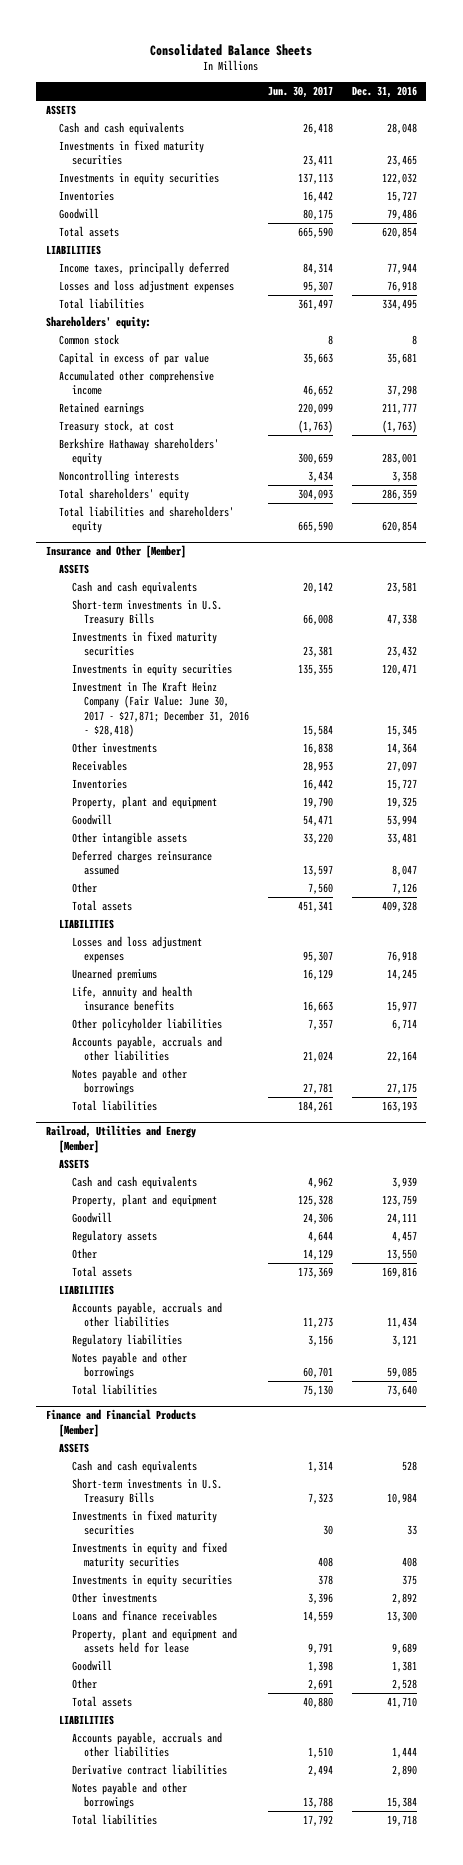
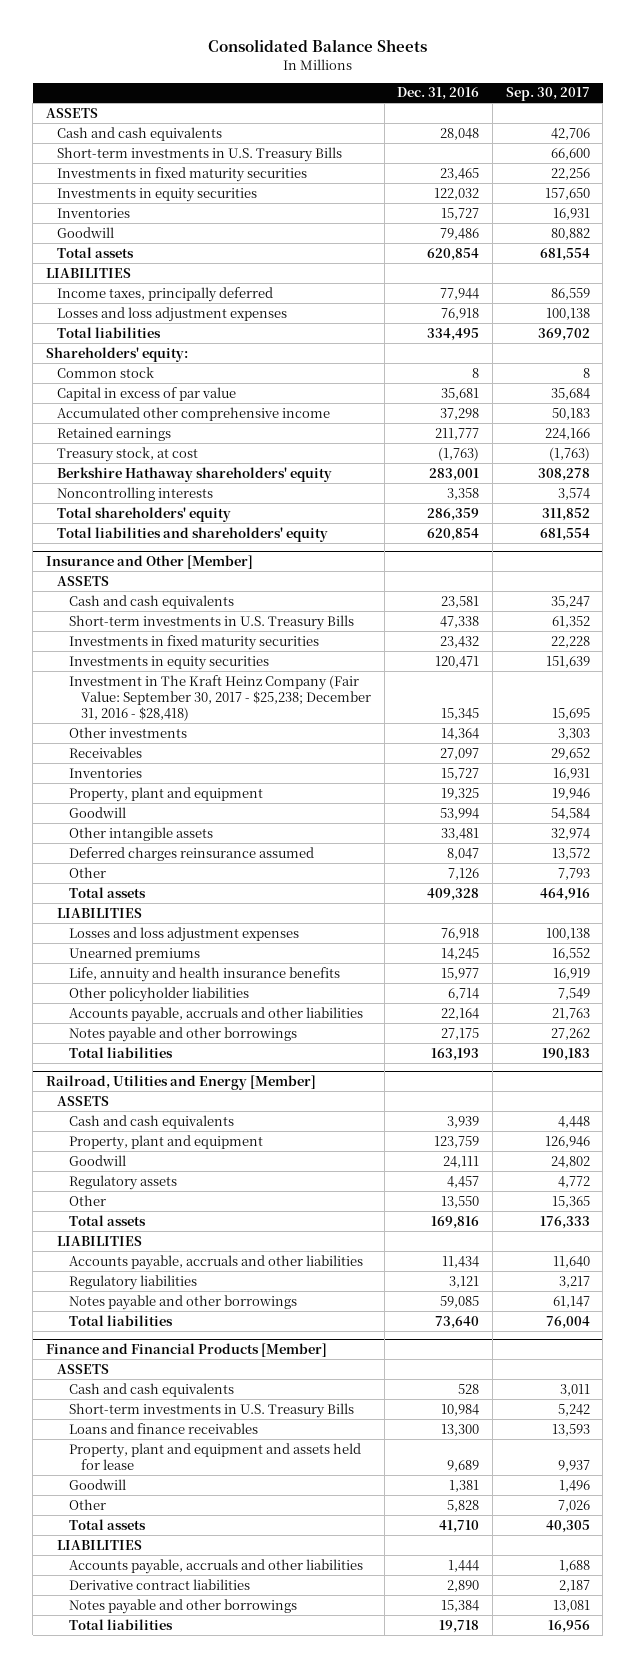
- | Jun. 30, 2017 | Dec. 31, 2016
+ | Dec. 31, 2016 | Sep. 30, 2017
+ Short-term investments in U.S. Treasury Bills | | 66,600
@ Insurance and Other [Member]
- Investment in The Kraft Heinz Company (Fair Value: June 30, 2017 - $27,871; December 31, 2016 - $28,418) | 15,584 | 15,345
+ Investment in The Kraft Heinz Company (Fair Value: September 30, 2017 - $25,238; December 31, 2016 - $28,418) | 15,345 | 15,695
@ Finance and Financial Products [Member]
- Investments in fixed maturity securities | 30 | 33
- Investments in equity and fixed maturity securities | 408 | 408
- Investments in equity securities | 378 | 375
- Other investments | 3,396 | 2,892
- Other | 2,691 | 2,528
+ Other | 5,828 | 7,026

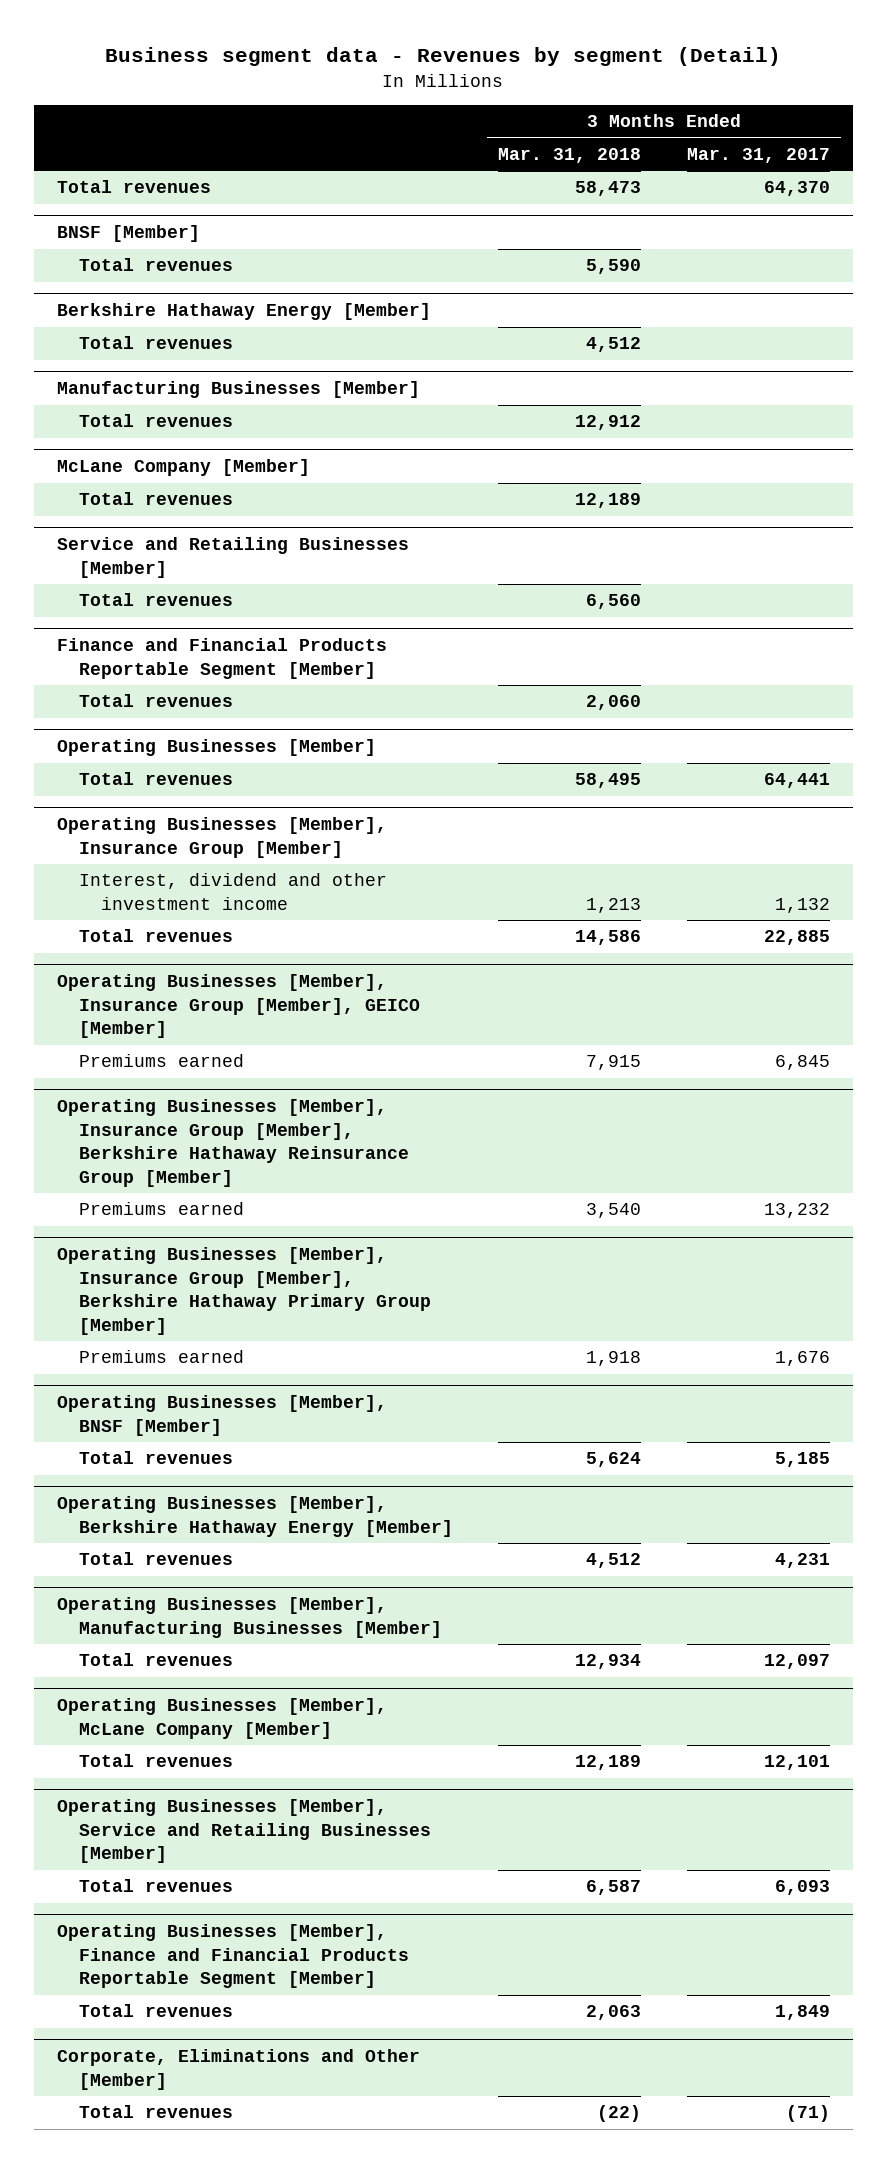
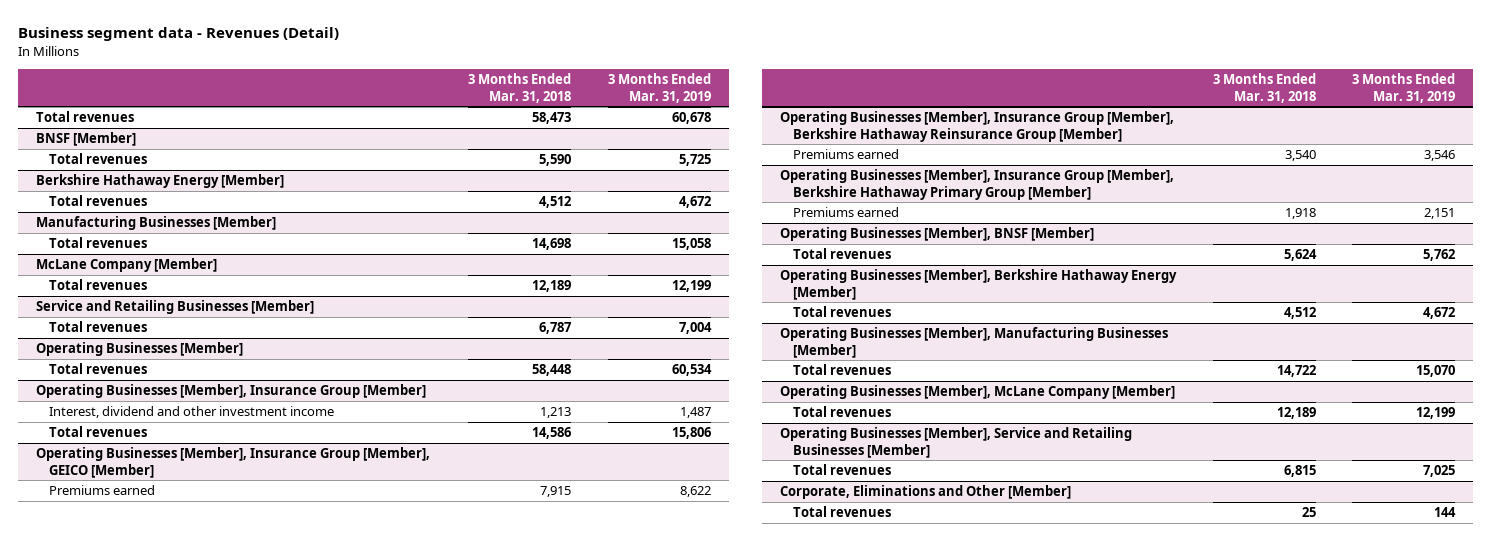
- Business segment data - Revenues by segment (Detail)
+ Business segment data - Revenues (Detail)
- | 3 Months Ended Mar. 31, 2018 | 3 Months Ended Mar. 31, 2017
+ | 3 Months Ended Mar. 31, 2018 | 3 Months Ended Mar. 31, 2019
@ Manufacturing Businesses [Member]
- Total revenues | 12,912 |
+ Total revenues | 14,698 | 15,058
@ Service and Retailing Businesses [Member]
- Total revenues | 6,560 |
- Finance and Financial Products Reportable Segment [Member]
- Total revenues | 2,060 |
@ Service and Retailing Businesses [Member]
+ Total revenues | 6,787 | 7,004
@ Operating Businesses [Member]
- Total revenues | 58,495 | 64,441
+ Total revenues | 58,448 | 60,534
@ Operating Businesses [Member], Manufacturing Businesses [Member]
- Total revenues | 12,934 | 12,097
+ Total revenues | 14,722 | 15,070
@ Operating Businesses [Member], Service and Retailing Businesses [Member]
- Total revenues | 6,587 | 6,093
- Operating Businesses [Member], Finance and Financial Products Reportable Segment [Member]
- Total revenues | 2,063 | 1,849
@ Operating Businesses [Member], Service and Retailing Businesses [Member]
+ Total revenues | 6,815 | 7,025
@ Corporate, Eliminations and Other [Member]
- Total revenues | (22) | (71)
+ Total revenues | 25 | 144

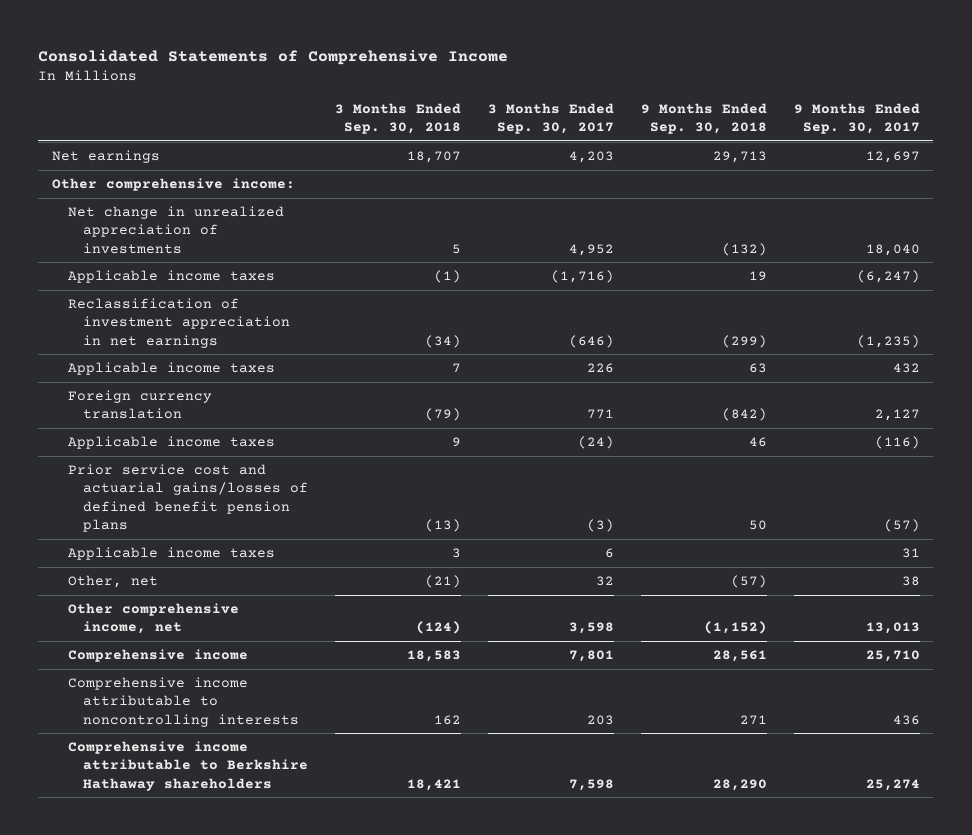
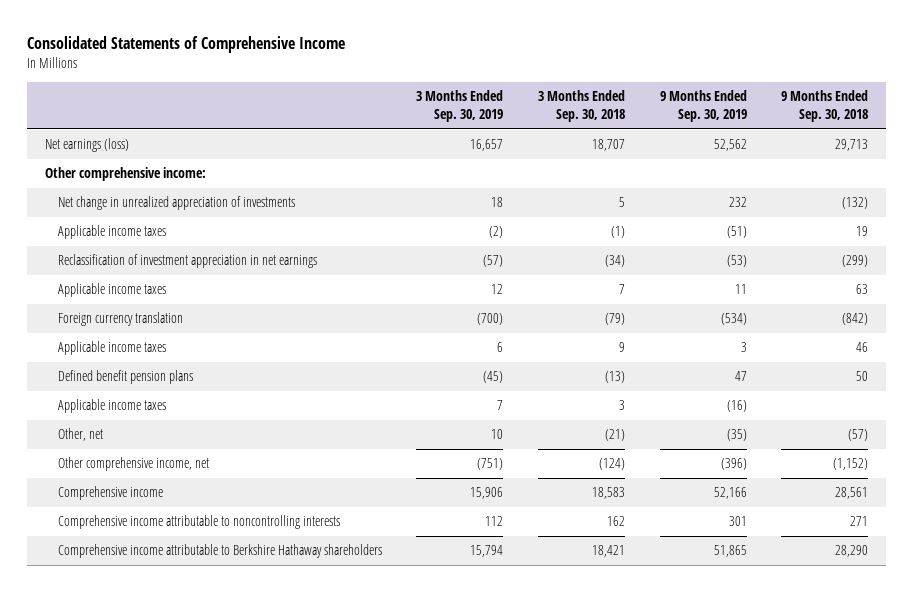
- | 3 Months Ended Sep. 30, 2018 | 3 Months Ended Sep. 30, 2017 | 9 Months Ended Sep. 30, 2018 | 9 Months Ended Sep. 30, 2017
+ | 3 Months Ended Sep. 30, 2019 | 3 Months Ended Sep. 30, 2018 | 9 Months Ended Sep. 30, 2019 | 9 Months Ended Sep. 30, 2018
- Net earnings | 18,707 | 4,203 | 29,713 | 12,697
+ Net earnings (loss) | 16,657 | 18,707 | 52,562 | 29,713
- Prior service cost and actuarial gains/losses of defined benefit pension plans | (13) | (3) | 50 | (57)
+ Defined benefit pension plans | (45) | (13) | 47 | 50

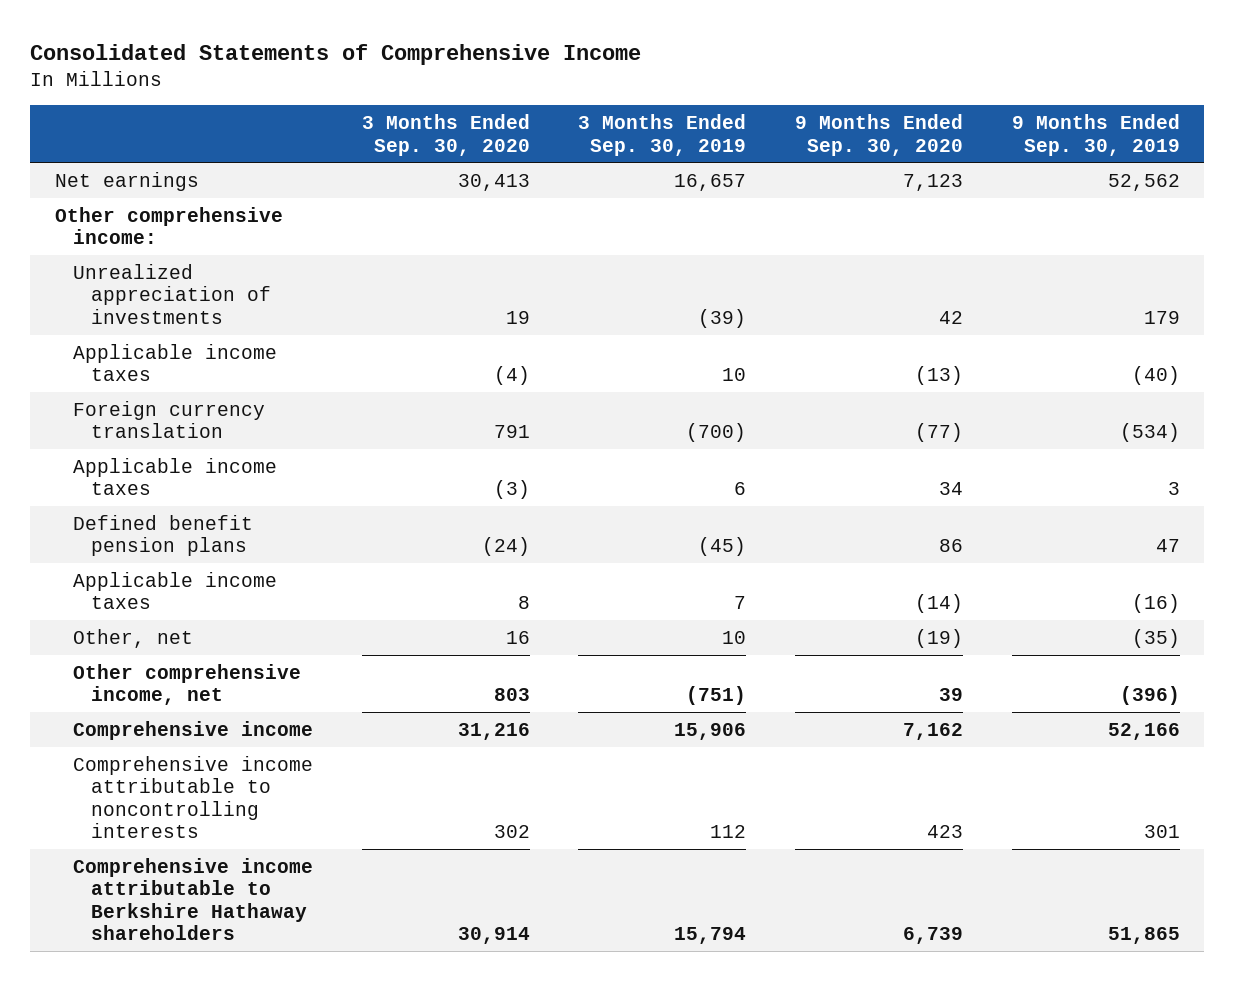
- | 3 Months Ended Sep. 30, 2019 | 3 Months Ended Sep. 30, 2018 | 9 Months Ended Sep. 30, 2019 | 9 Months Ended Sep. 30, 2018
+ | 3 Months Ended Sep. 30, 2020 | 3 Months Ended Sep. 30, 2019 | 9 Months Ended Sep. 30, 2020 | 9 Months Ended Sep. 30, 2019
- Net earnings (loss) | 16,657 | 18,707 | 52,562 | 29,713
+ Net earnings | 30,413 | 16,657 | 7,123 | 52,562
- Net change in unrealized appreciation of investments | 18 | 5 | 232 | (132)
- Applicable income taxes | (2) | (1) | (51) | 19
- Reclassification of investment appreciation in net earnings | (57) | (34) | (53) | (299)
- Applicable income taxes | 12 | 7 | 11 | 63
+ Unrealized appreciation of investments | 19 | (39) | 42 | 179
+ Applicable income taxes | (4) | 10 | (13) | (40)

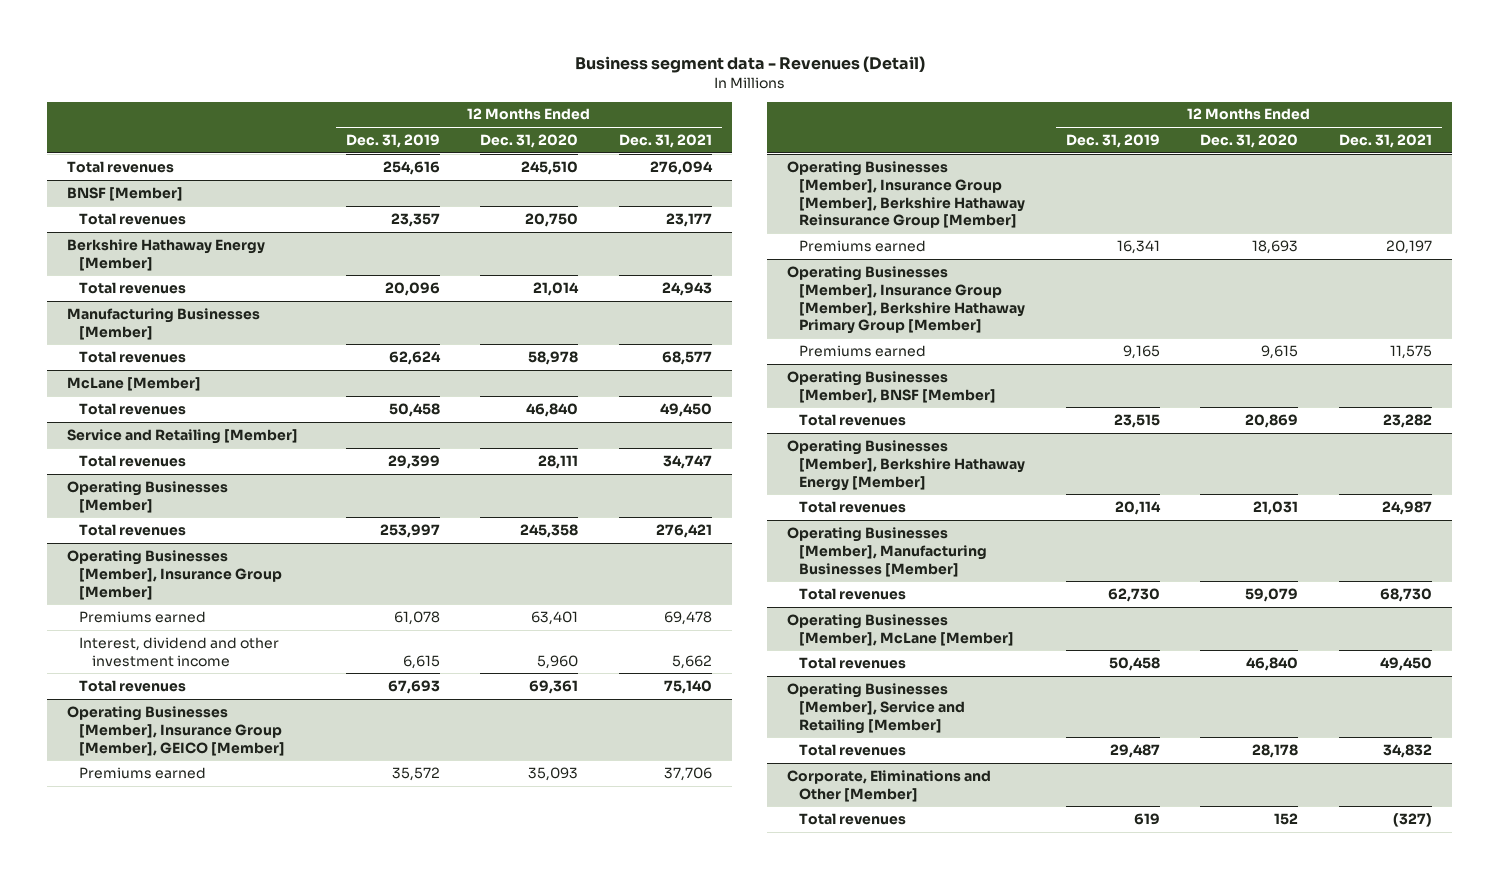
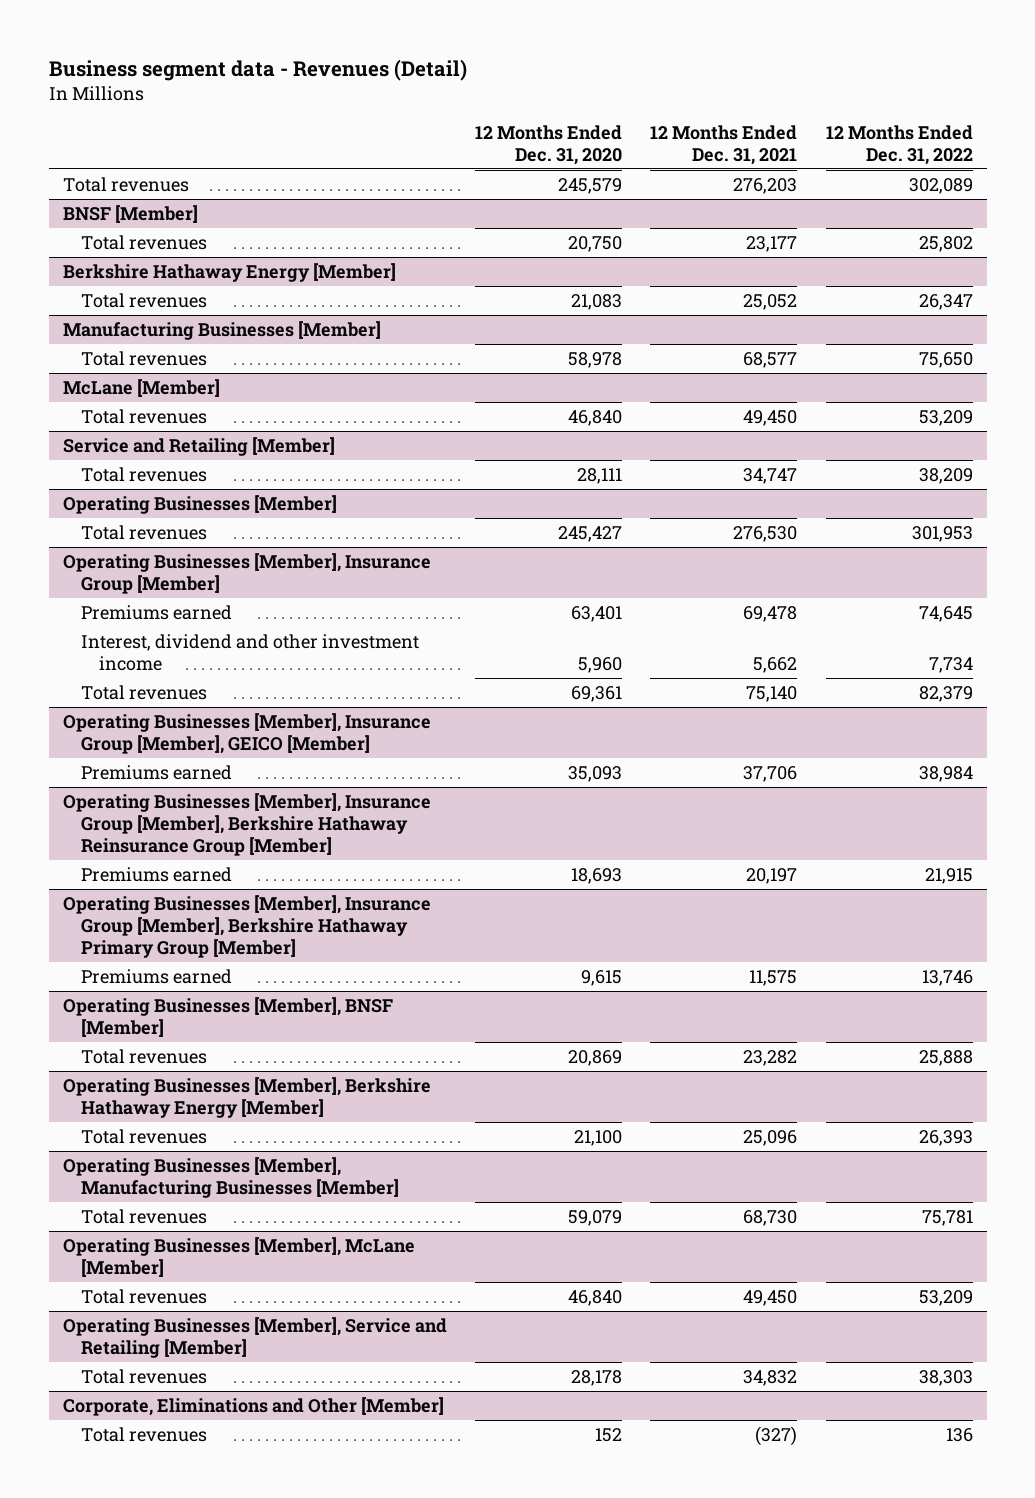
- | 12 Months Ended Dec. 31, 2019 | 12 Months Ended Dec. 31, 2020 | 12 Months Ended Dec. 31, 2021
+ | 12 Months Ended Dec. 31, 2020 | 12 Months Ended Dec. 31, 2021 | 12 Months Ended Dec. 31, 2022
- Total revenues | 254,616 | 245,510 | 276,094
+ Total revenues | 245,579 | 276,203 | 302,089
@ Berkshire Hathaway Energy [Member]
- Total revenues | 20,096 | 21,014 | 24,943
+ Total revenues | 21,083 | 25,052 | 26,347
@ Operating Businesses [Member]
- Total revenues | 253,997 | 245,358 | 276,421
+ Total revenues | 245,427 | 276,530 | 301,953
@ Operating Businesses [Member], Berkshire Hathaway Energy [Member]
- Total revenues | 20,114 | 21,031 | 24,987
+ Total revenues | 21,100 | 25,096 | 26,393

